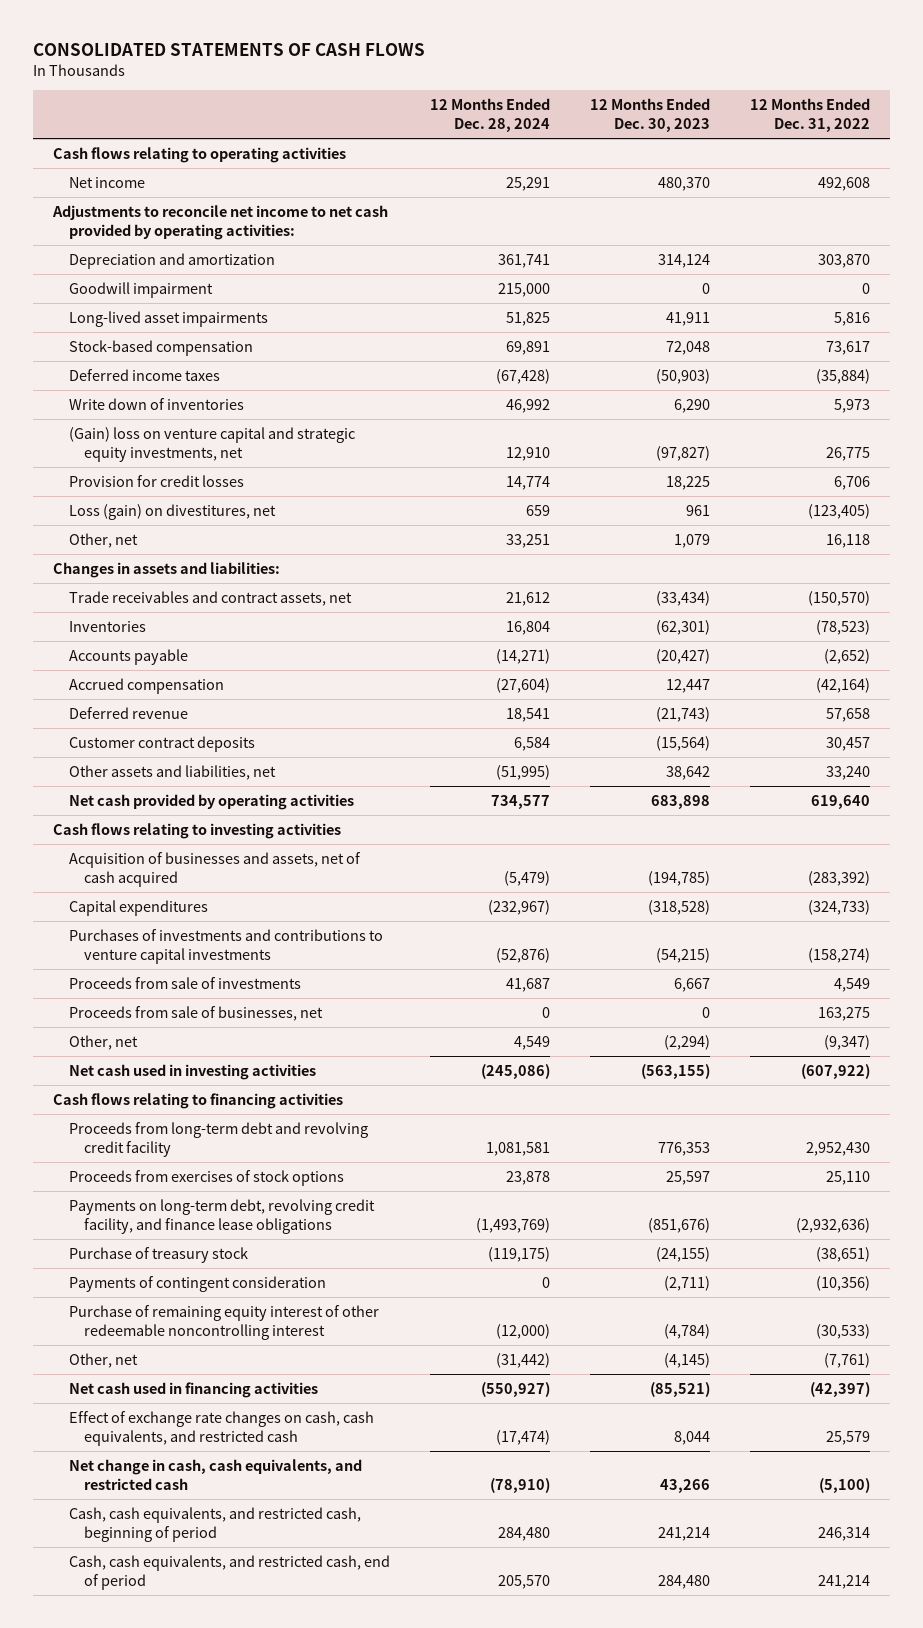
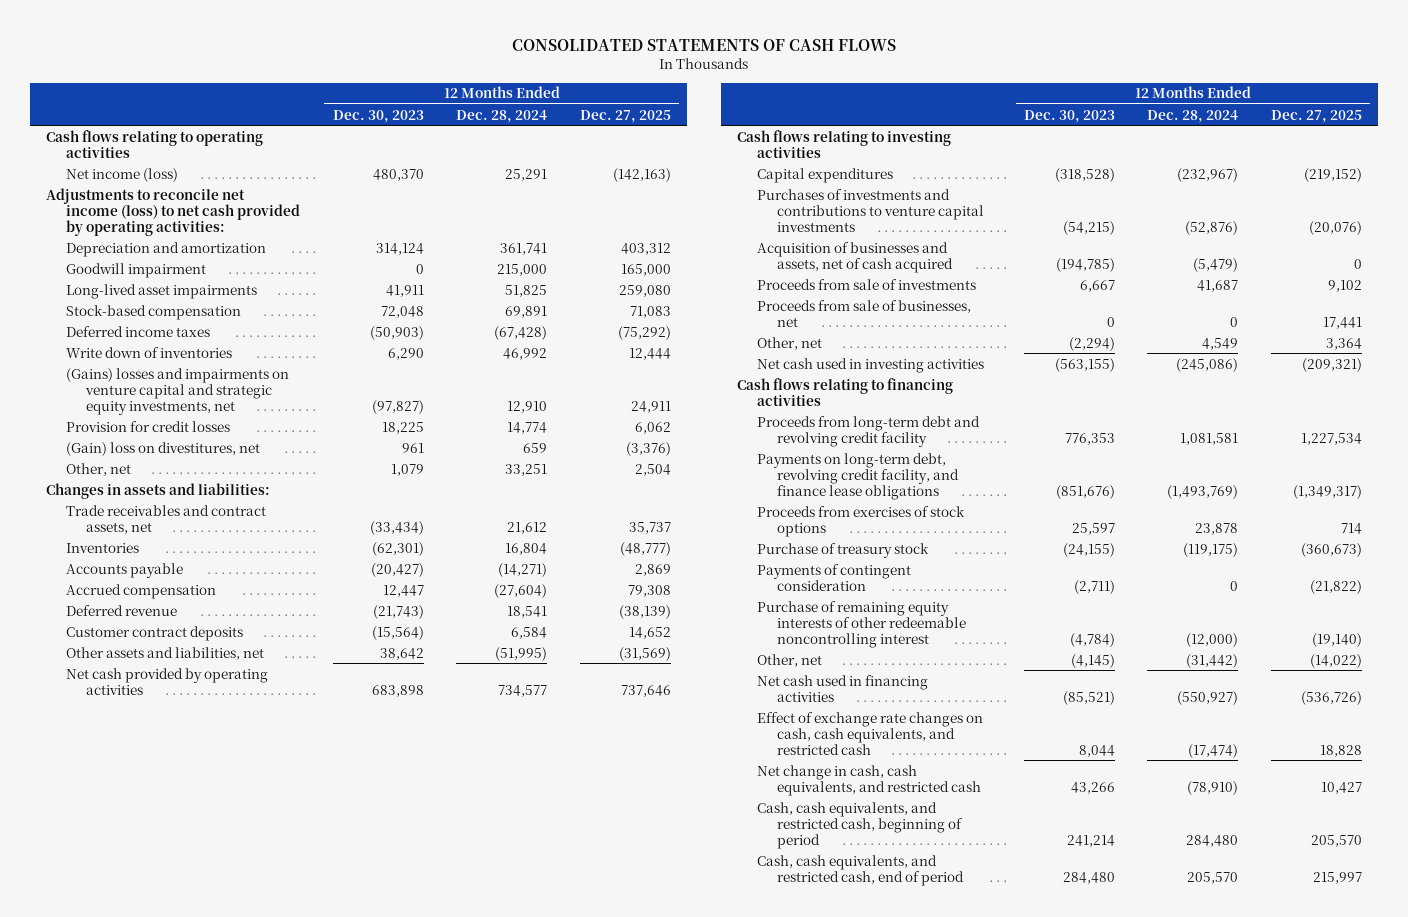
- | 12 Months Ended Dec. 28, 2024 | 12 Months Ended Dec. 30, 2023 | 12 Months Ended Dec. 31, 2022
+ | 12 Months Ended Dec. 30, 2023 | 12 Months Ended Dec. 28, 2024 | 12 Months Ended Dec. 27, 2025
- Net income | 25,291 | 480,370 | 492,608
- Adjustments to reconcile net income to net cash provided by operating activities:
+ Net income (loss) | 480,370 | 25,291 | (142,163)
+ Adjustments to reconcile net income (loss) to net cash provided by operating activities:
- (Gain) loss on venture capital and strategic equity investments, net | 12,910 | (97,827) | 26,775
+ (Gains) losses and impairments on venture capital and strategic equity investments, net | (97,827) | 12,910 | 24,911
- Loss (gain) on divestitures, net | 659 | 961 | (123,405)
+ (Gain) loss on divestitures, net | 961 | 659 | (3,376)
moved down: Acquisition of businesses and assets, net of cash acquired | (194,785) | (5,479) | 0
moved down: Proceeds from exercises of stock options | 25,597 | 23,878 | 714
- Purchase of remaining equity interest of other redeemable noncontrolling interest | (12,000) | (4,784) | (30,533)
+ Purchase of remaining equity interests of other redeemable noncontrolling interest | (4,784) | (12,000) | (19,140)

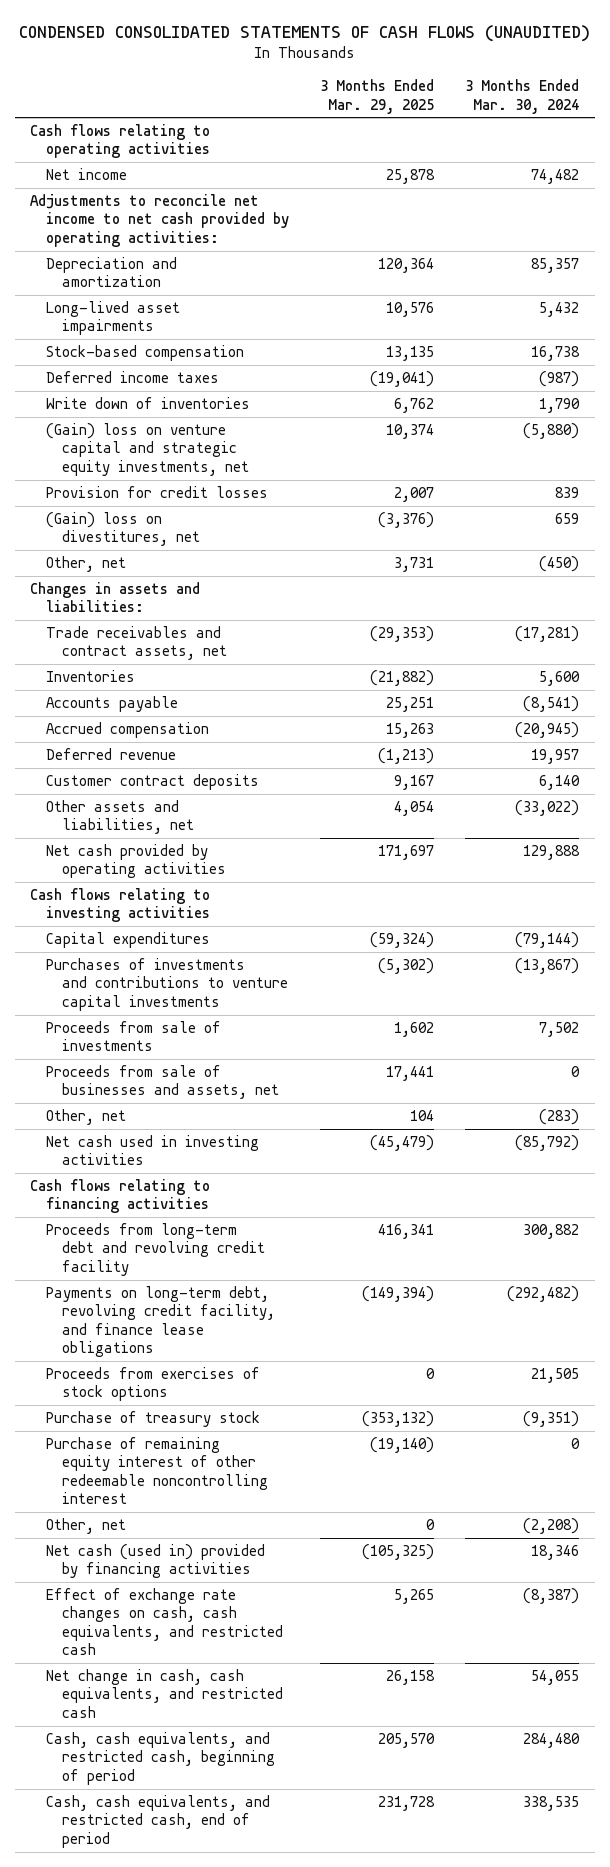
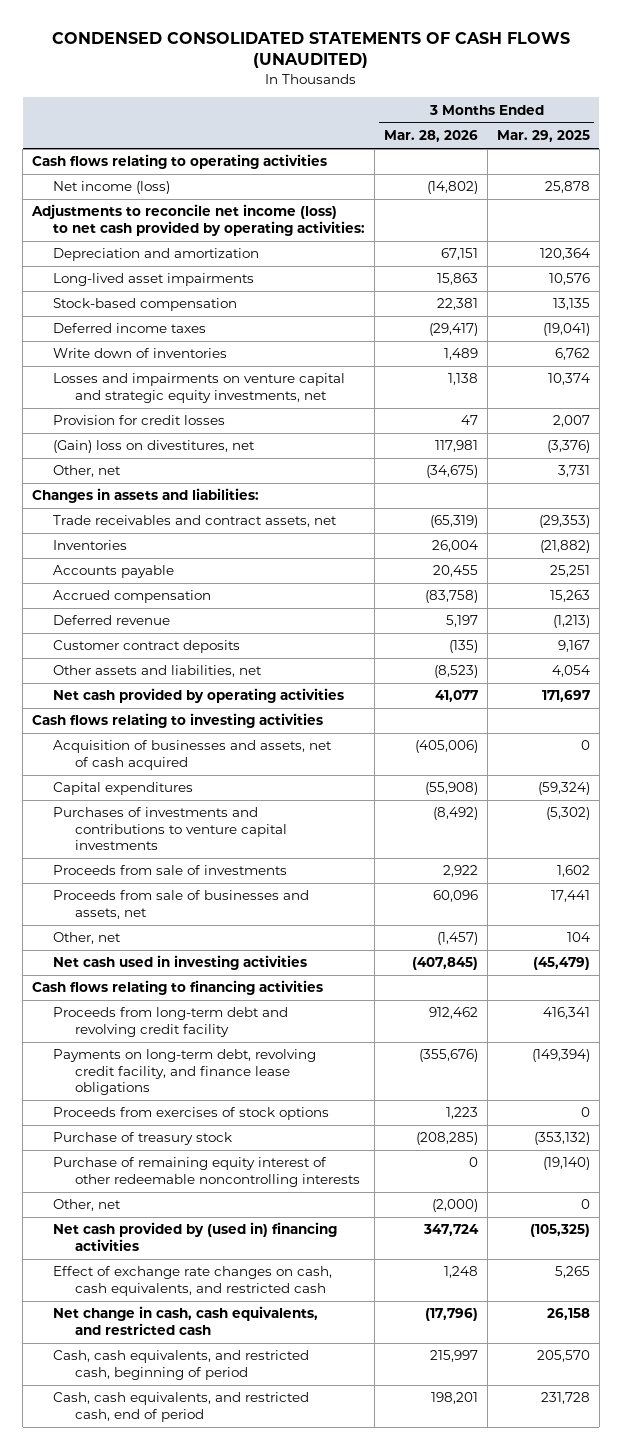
- | 3 Months Ended Mar. 29, 2025 | 3 Months Ended Mar. 30, 2024
+ | 3 Months Ended Mar. 28, 2026 | 3 Months Ended Mar. 29, 2025
- Net income | 25,878 | 74,482
- Adjustments to reconcile net income to net cash provided by operating activities:
+ Net income (loss) | (14,802) | 25,878
+ Adjustments to reconcile net income (loss) to net cash provided by operating activities:
- (Gain) loss on venture capital and strategic equity investments, net | 10,374 | (5,880)
+ Losses and impairments on venture capital and strategic equity investments, net | 1,138 | 10,374
+ Acquisition of businesses and assets, net of cash acquired | (405,006) | 0
- Purchase of remaining equity interest of other redeemable noncontrolling interest | (19,140) | 0
+ Purchase of remaining equity interest of other redeemable noncontrolling interests | 0 | (19,140)
- Net cash (used in) provided by financing activities | (105,325) | 18,346
+ Net cash provided by (used in) financing activities | 347,724 | (105,325)

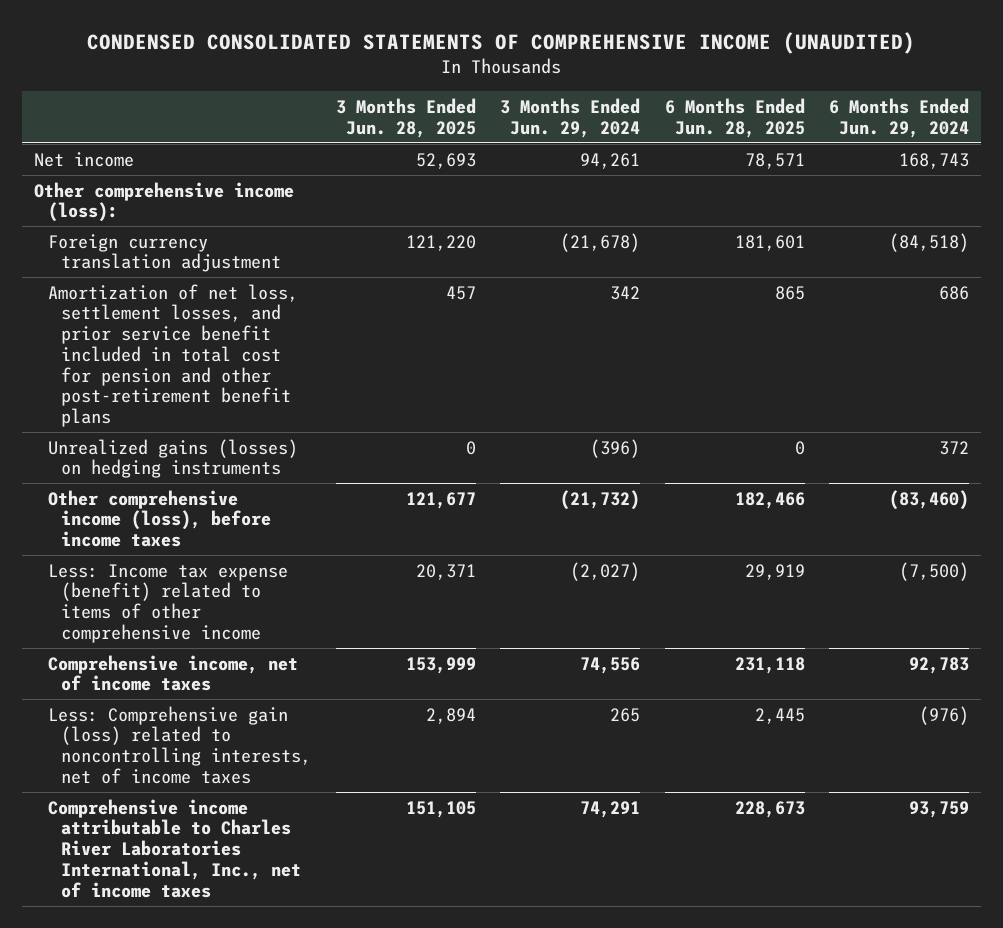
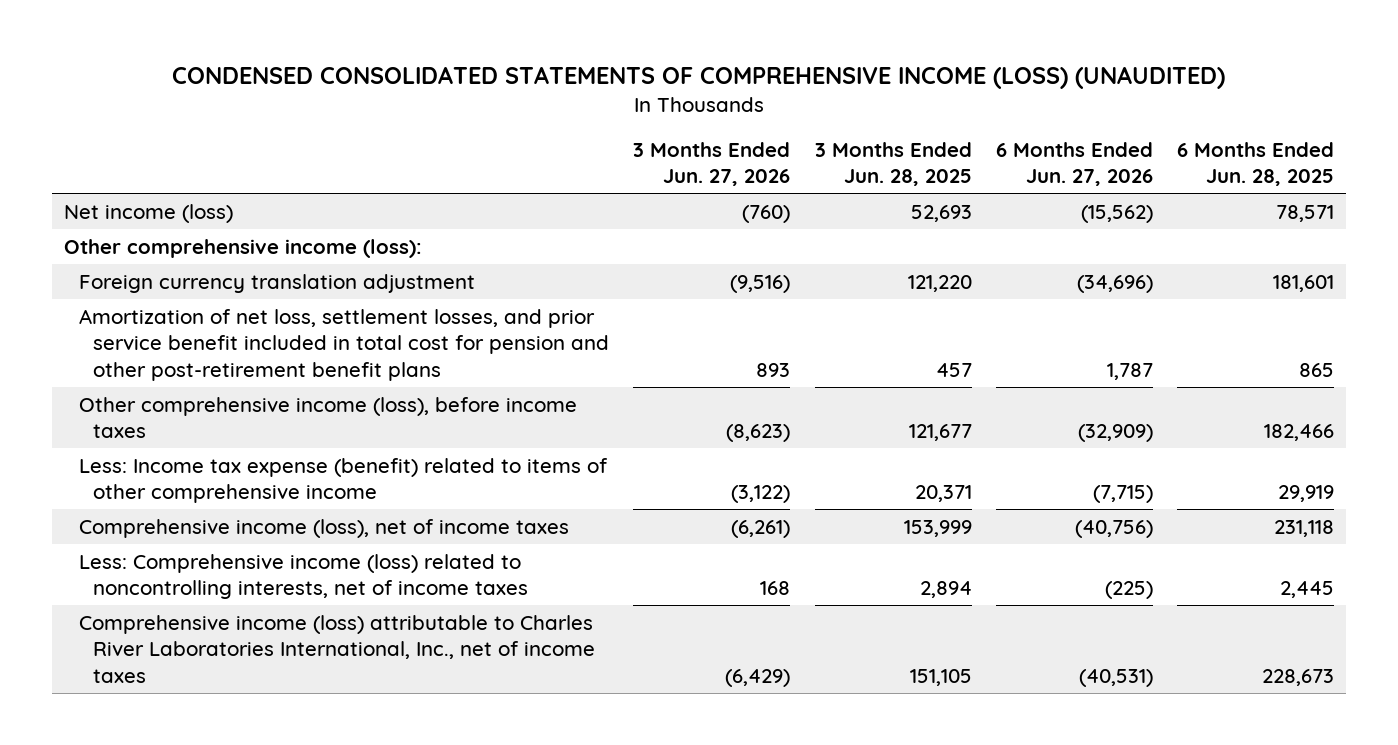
- CONDENSED CONSOLIDATED STATEMENTS OF COMPREHENSIVE INCOME (UNAUDITED)
+ CONDENSED CONSOLIDATED STATEMENTS OF COMPREHENSIVE INCOME (LOSS) (UNAUDITED)
- | 3 Months Ended Jun. 28, 2025 | 3 Months Ended Jun. 29, 2024 | 6 Months Ended Jun. 28, 2025 | 6 Months Ended Jun. 29, 2024
+ | 3 Months Ended Jun. 27, 2026 | 3 Months Ended Jun. 28, 2025 | 6 Months Ended Jun. 27, 2026 | 6 Months Ended Jun. 28, 2025
- Net income | 52,693 | 94,261 | 78,571 | 168,743
+ Net income (loss) | (760) | 52,693 | (15,562) | 78,571
- Unrealized gains (losses) on hedging instruments | 0 | (396) | 0 | 372
- Comprehensive income, net of income taxes | 153,999 | 74,556 | 231,118 | 92,783
- Less: Comprehensive gain (loss) related to noncontrolling interests, net of income taxes | 2,894 | 265 | 2,445 | (976)
- Comprehensive income attributable to Charles River Laboratories International, Inc., net of income taxes | 151,105 | 74,291 | 228,673 | 93,759
+ Comprehensive income (loss), net of income taxes | (6,261) | 153,999 | (40,756) | 231,118
+ Less: Comprehensive income (loss) related to noncontrolling interests, net of income taxes | 168 | 2,894 | (225) | 2,445
+ Comprehensive income (loss) attributable to Charles River Laboratories International, Inc., net of income taxes | (6,429) | 151,105 | (40,531) | 228,673

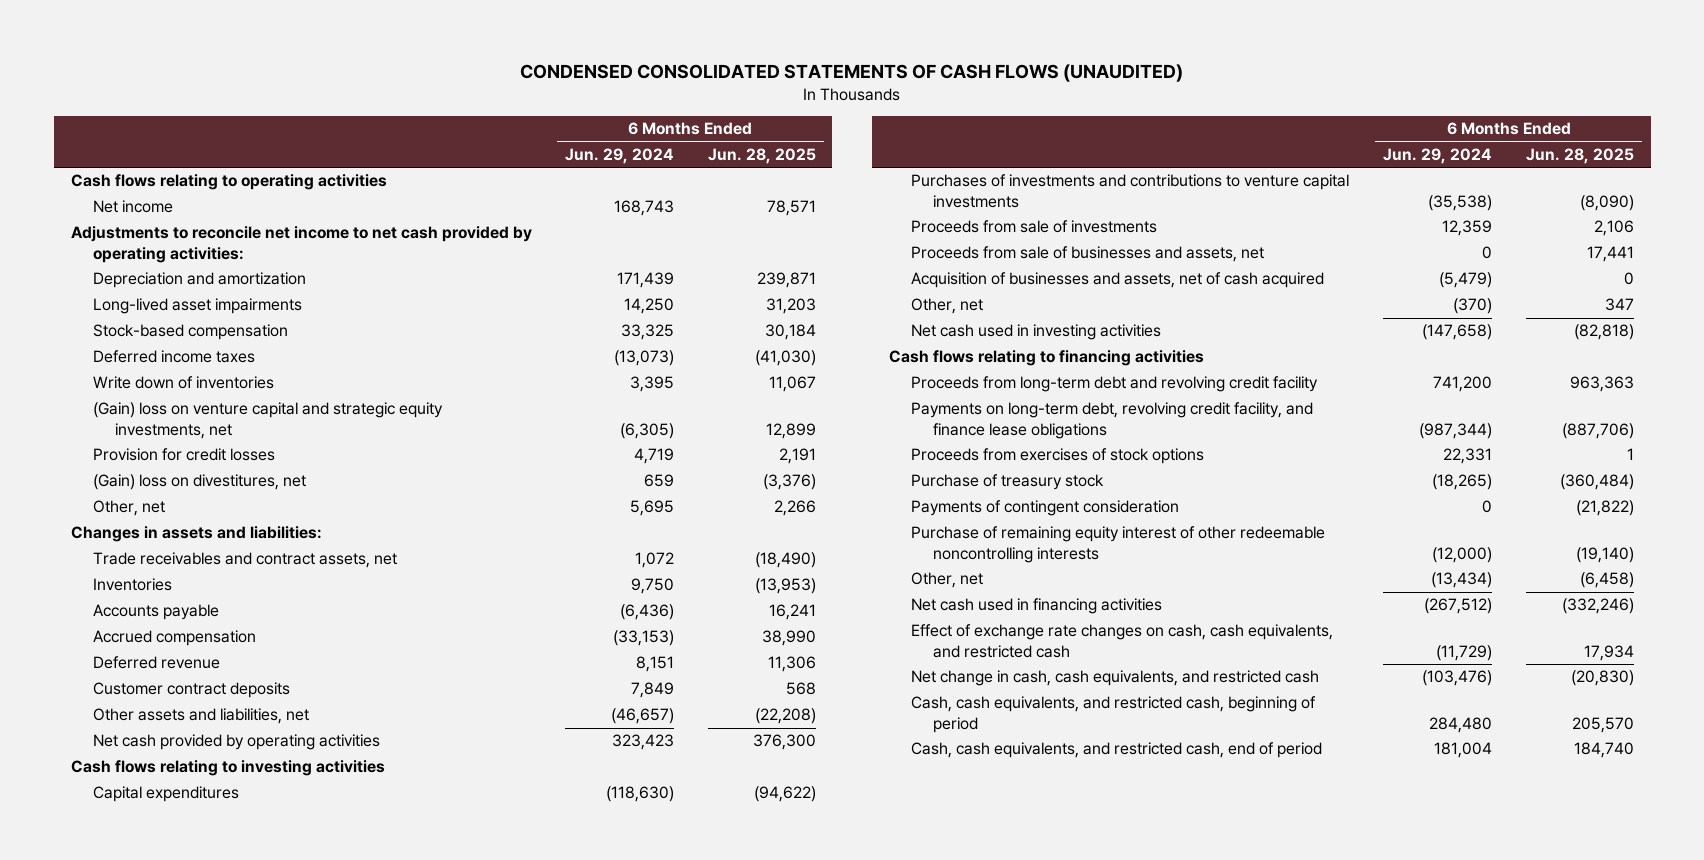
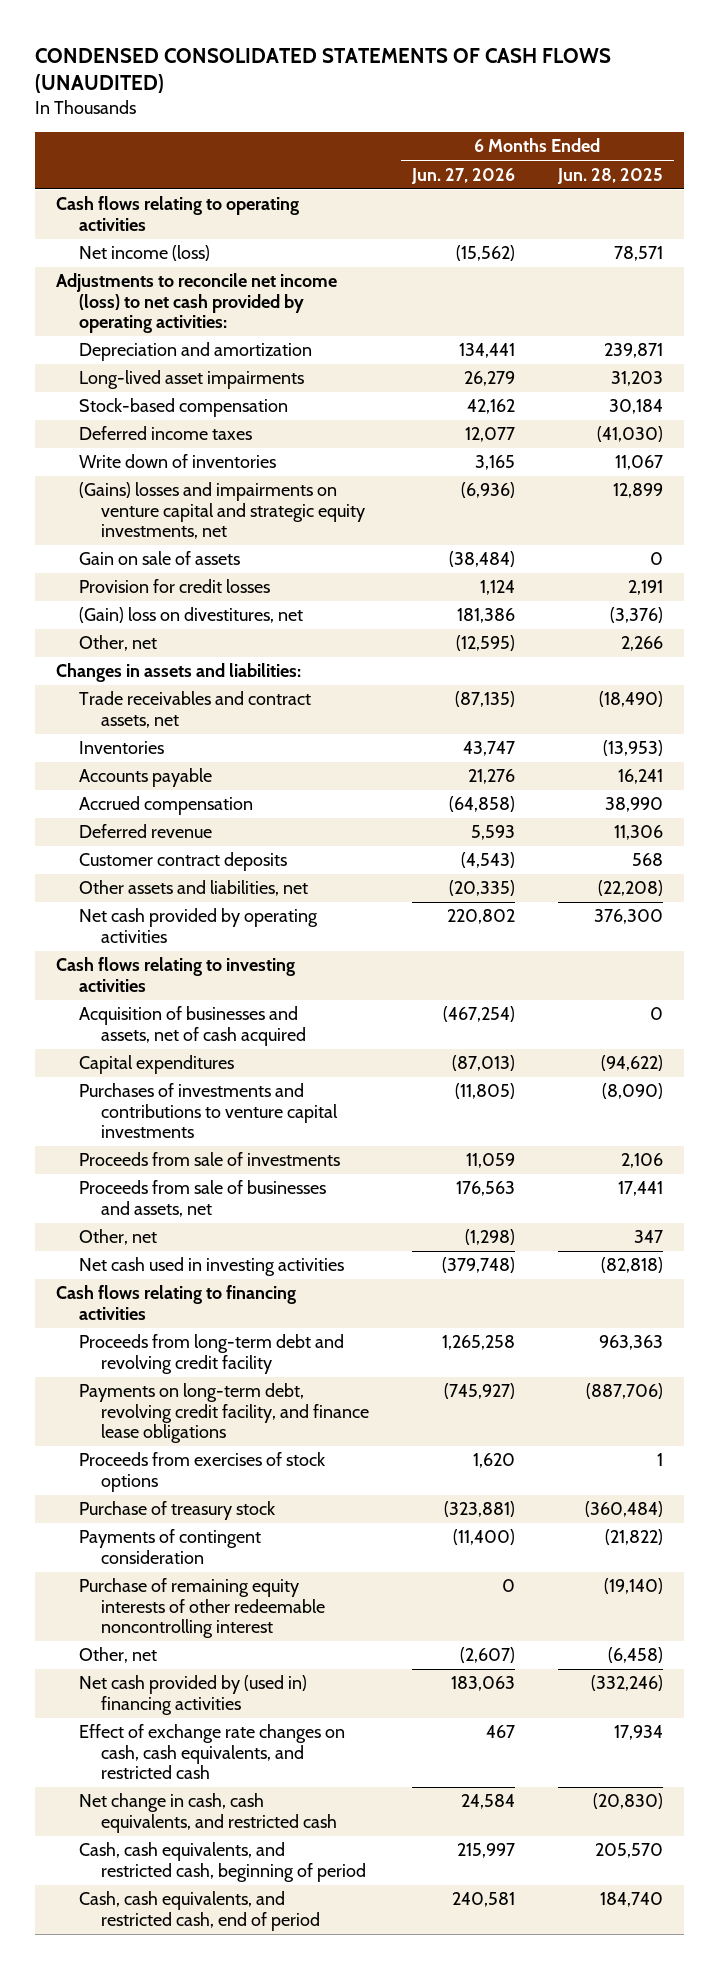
- | 6 Months Ended Jun. 29, 2024 | 6 Months Ended Jun. 28, 2025
+ | 6 Months Ended Jun. 27, 2026 | 6 Months Ended Jun. 28, 2025
- Net income | 168,743 | 78,571
- Adjustments to reconcile net income to net cash provided by operating activities:
+ Net income (loss) | (15,562) | 78,571
+ Adjustments to reconcile net income (loss) to net cash provided by operating activities:
- (Gain) loss on venture capital and strategic equity investments, net | (6,305) | 12,899
+ (Gains) losses and impairments on venture capital and strategic equity investments, net | (6,936) | 12,899
+ Gain on sale of assets | (38,484) | 0
moved up: Acquisition of businesses and assets, net of cash acquired | (467,254) | 0
- Purchase of remaining equity interest of other redeemable noncontrolling interests | (12,000) | (19,140)
+ Purchase of remaining equity interests of other redeemable noncontrolling interest | 0 | (19,140)
- Net cash used in financing activities | (267,512) | (332,246)
+ Net cash provided by (used in) financing activities | 183,063 | (332,246)

